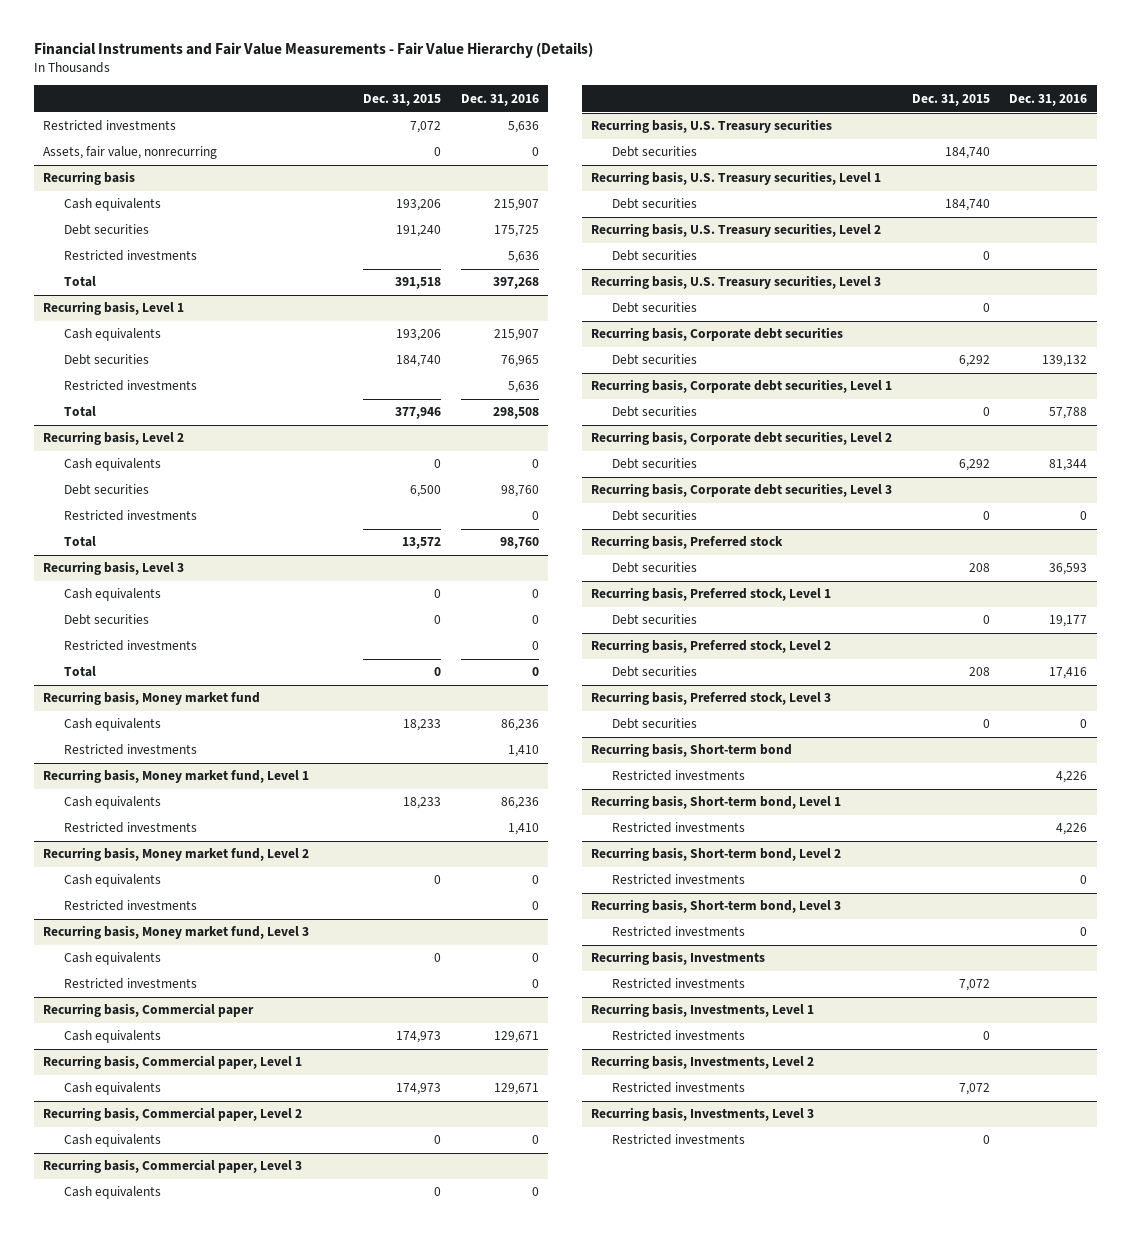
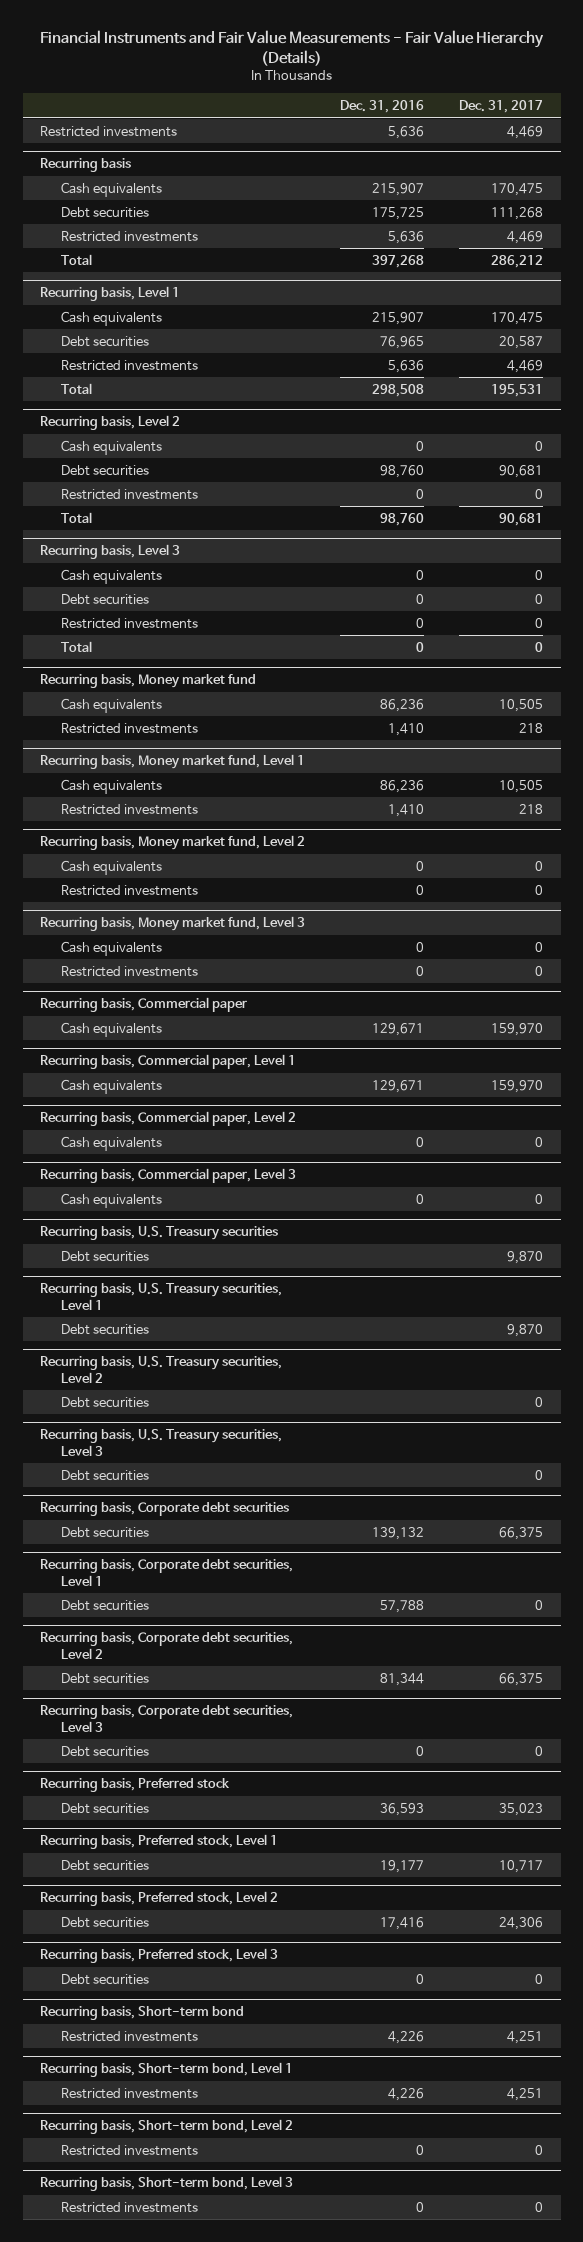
- | Dec. 31, 2015 | Dec. 31, 2016
+ | Dec. 31, 2016 | Dec. 31, 2017
- Assets, fair value, nonrecurring | 0 | 0
- Recurring basis, Investments
- Restricted investments | 7,072 |
- Recurring basis, Investments, Level 1
- Restricted investments | 0 |
- Recurring basis, Investments, Level 2
- Restricted investments | 7,072 |
- Recurring basis, Investments, Level 3
- Restricted investments | 0 |

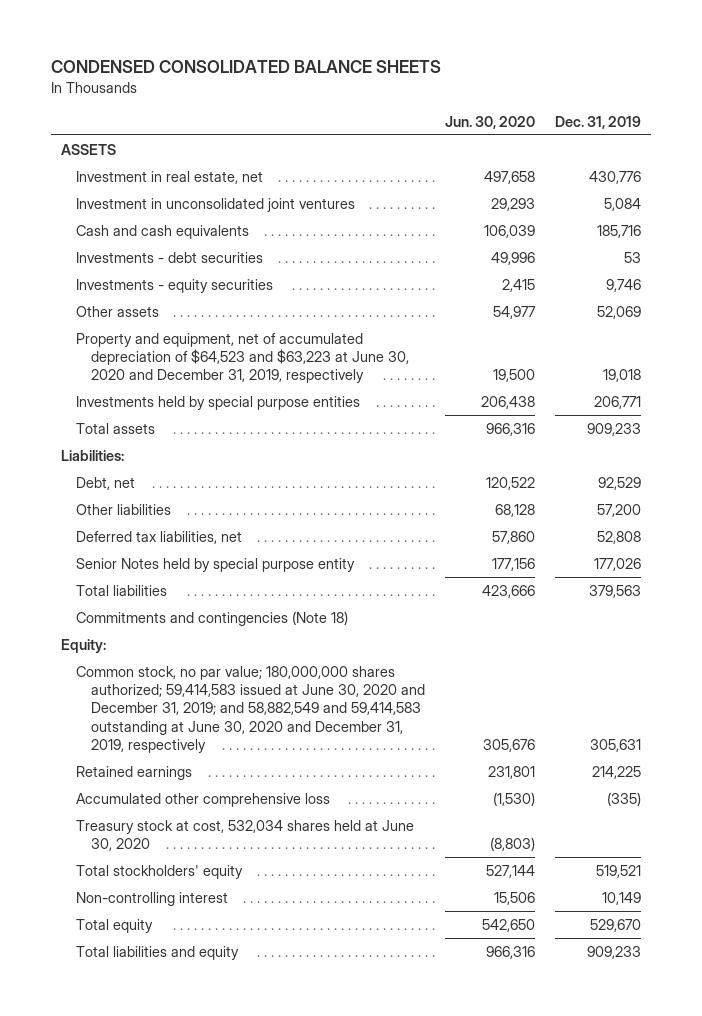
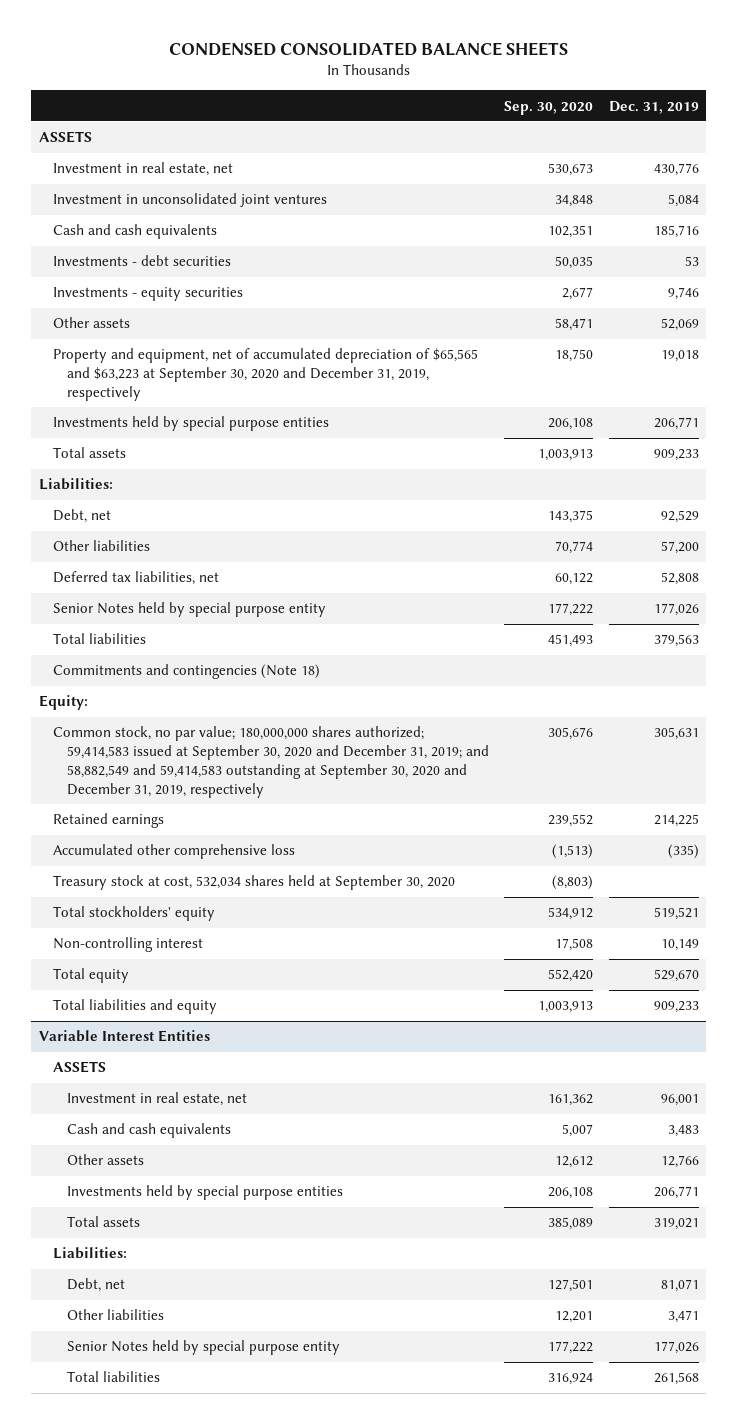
- | Jun. 30, 2020 | Dec. 31, 2019
+ | Sep. 30, 2020 | Dec. 31, 2019
- Property and equipment, net of accumulated depreciation of $64,523 and $63,223 at June 30, 2020 and December 31, 2019, respectively | 19,500 | 19,018
+ Property and equipment, net of accumulated depreciation of $65,565 and $63,223 at September 30, 2020 and December 31, 2019, respectively | 18,750 | 19,018
- Common stock, no par value; 180,000,000 shares authorized; 59,414,583 issued at June 30, 2020 and December 31, 2019; and 58,882,549 and 59,414,583 outstanding at June 30, 2020 and December 31, 2019, respectively | 305,676 | 305,631
+ Common stock, no par value; 180,000,000 shares authorized; 59,414,583 issued at September 30, 2020 and December 31, 2019; and 58,882,549 and 59,414,583 outstanding at September 30, 2020 and December 31, 2019, respectively | 305,676 | 305,631
- Treasury stock at cost, 532,034 shares held at June 30, 2020 | (8,803) |
+ Treasury stock at cost, 532,034 shares held at September 30, 2020 | (8,803) |
+ Variable Interest Entities
+ ASSETS
+ Investment in real estate, net | 161,362 | 96,001
+ Cash and cash equivalents | 5,007 | 3,483
+ Other assets | 12,612 | 12,766
+ Investments held by special purpose entities | 206,108 | 206,771
+ Total assets | 385,089 | 319,021
+ Liabilities:
+ Debt, net | 127,501 | 81,071
+ Other liabilities | 12,201 | 3,471
+ Senior Notes held by special purpose entity | 177,222 | 177,026
+ Total liabilities | 316,924 | 261,568

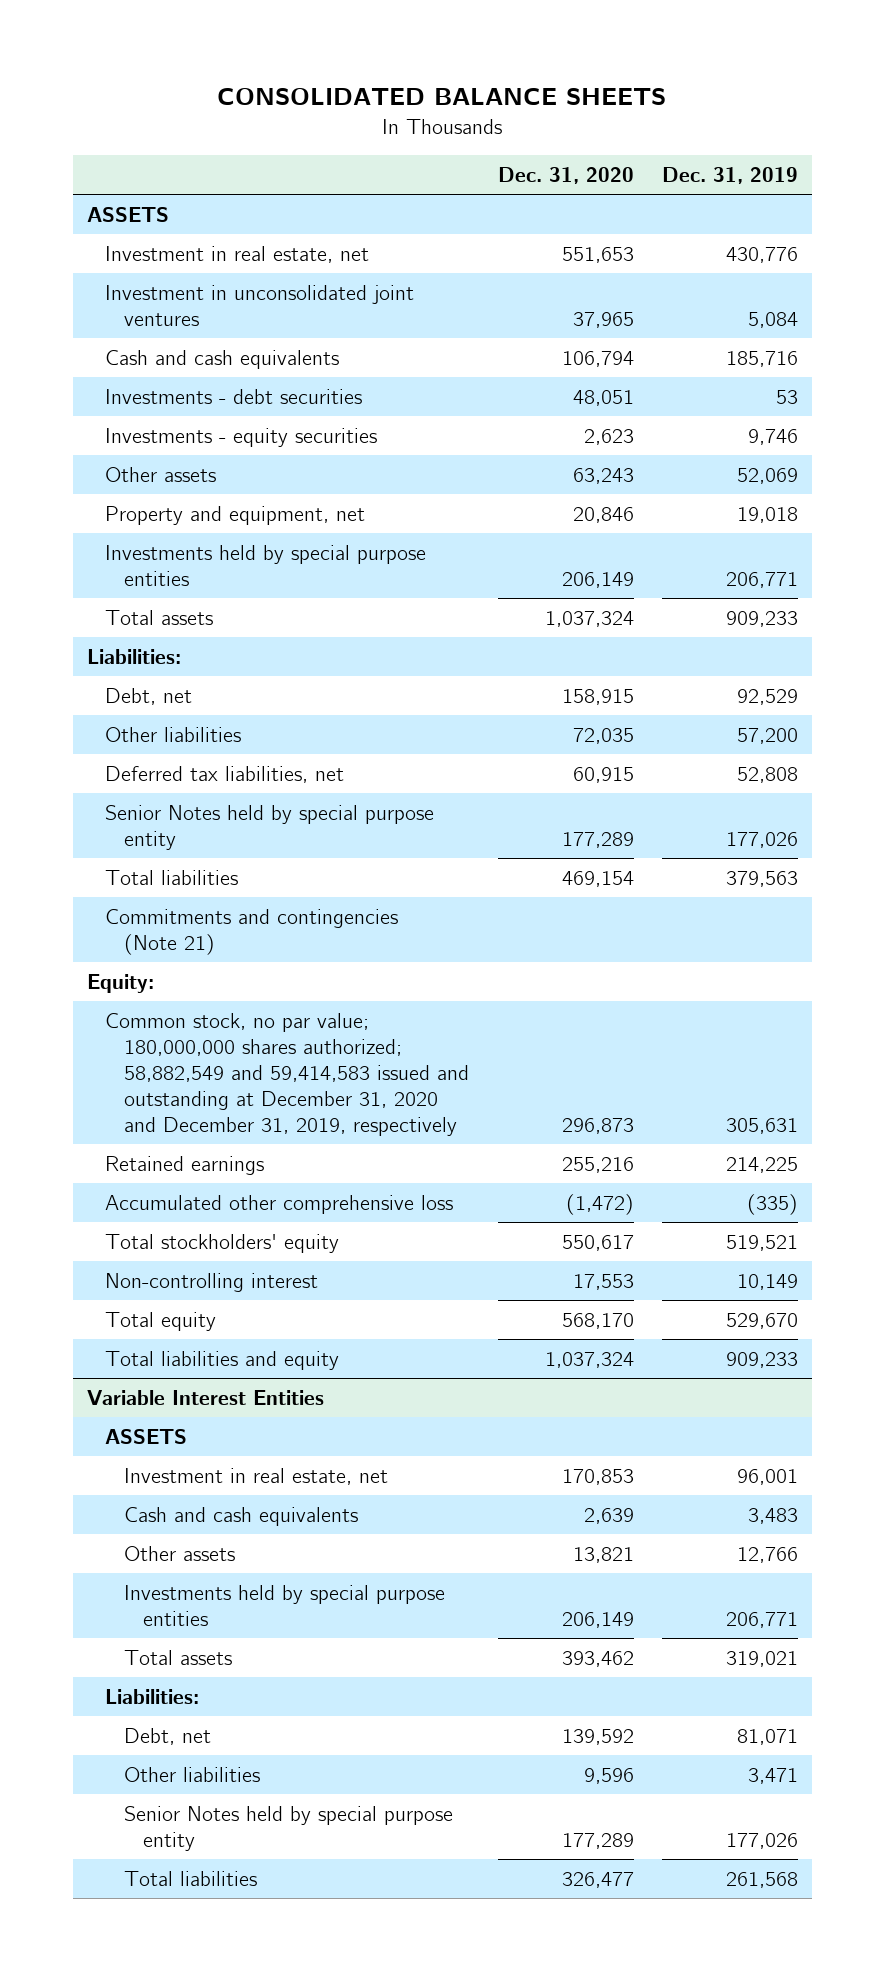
- CONDENSED CONSOLIDATED BALANCE SHEETS
+ CONSOLIDATED BALANCE SHEETS
- | Sep. 30, 2020 | Dec. 31, 2019
+ | Dec. 31, 2020 | Dec. 31, 2019
- Property and equipment, net of accumulated depreciation of $65,565 and $63,223 at September 30, 2020 and December 31, 2019, respectively | 18,750 | 19,018
+ Property and equipment, net | 20,846 | 19,018
- Commitments and contingencies (Note 18)
+ Commitments and contingencies (Note 21)
- Common stock, no par value; 180,000,000 shares authorized; 59,414,583 issued at September 30, 2020 and December 31, 2019; and 58,882,549 and 59,414,583 outstanding at September 30, 2020 and December 31, 2019, respectively | 305,676 | 305,631
+ Common stock, no par value; 180,000,000 shares authorized; 58,882,549 and 59,414,583 issued and outstanding at December 31, 2020 and December 31, 2019, respectively | 296,873 | 305,631
- Treasury stock at cost, 532,034 shares held at September 30, 2020 | (8,803) |

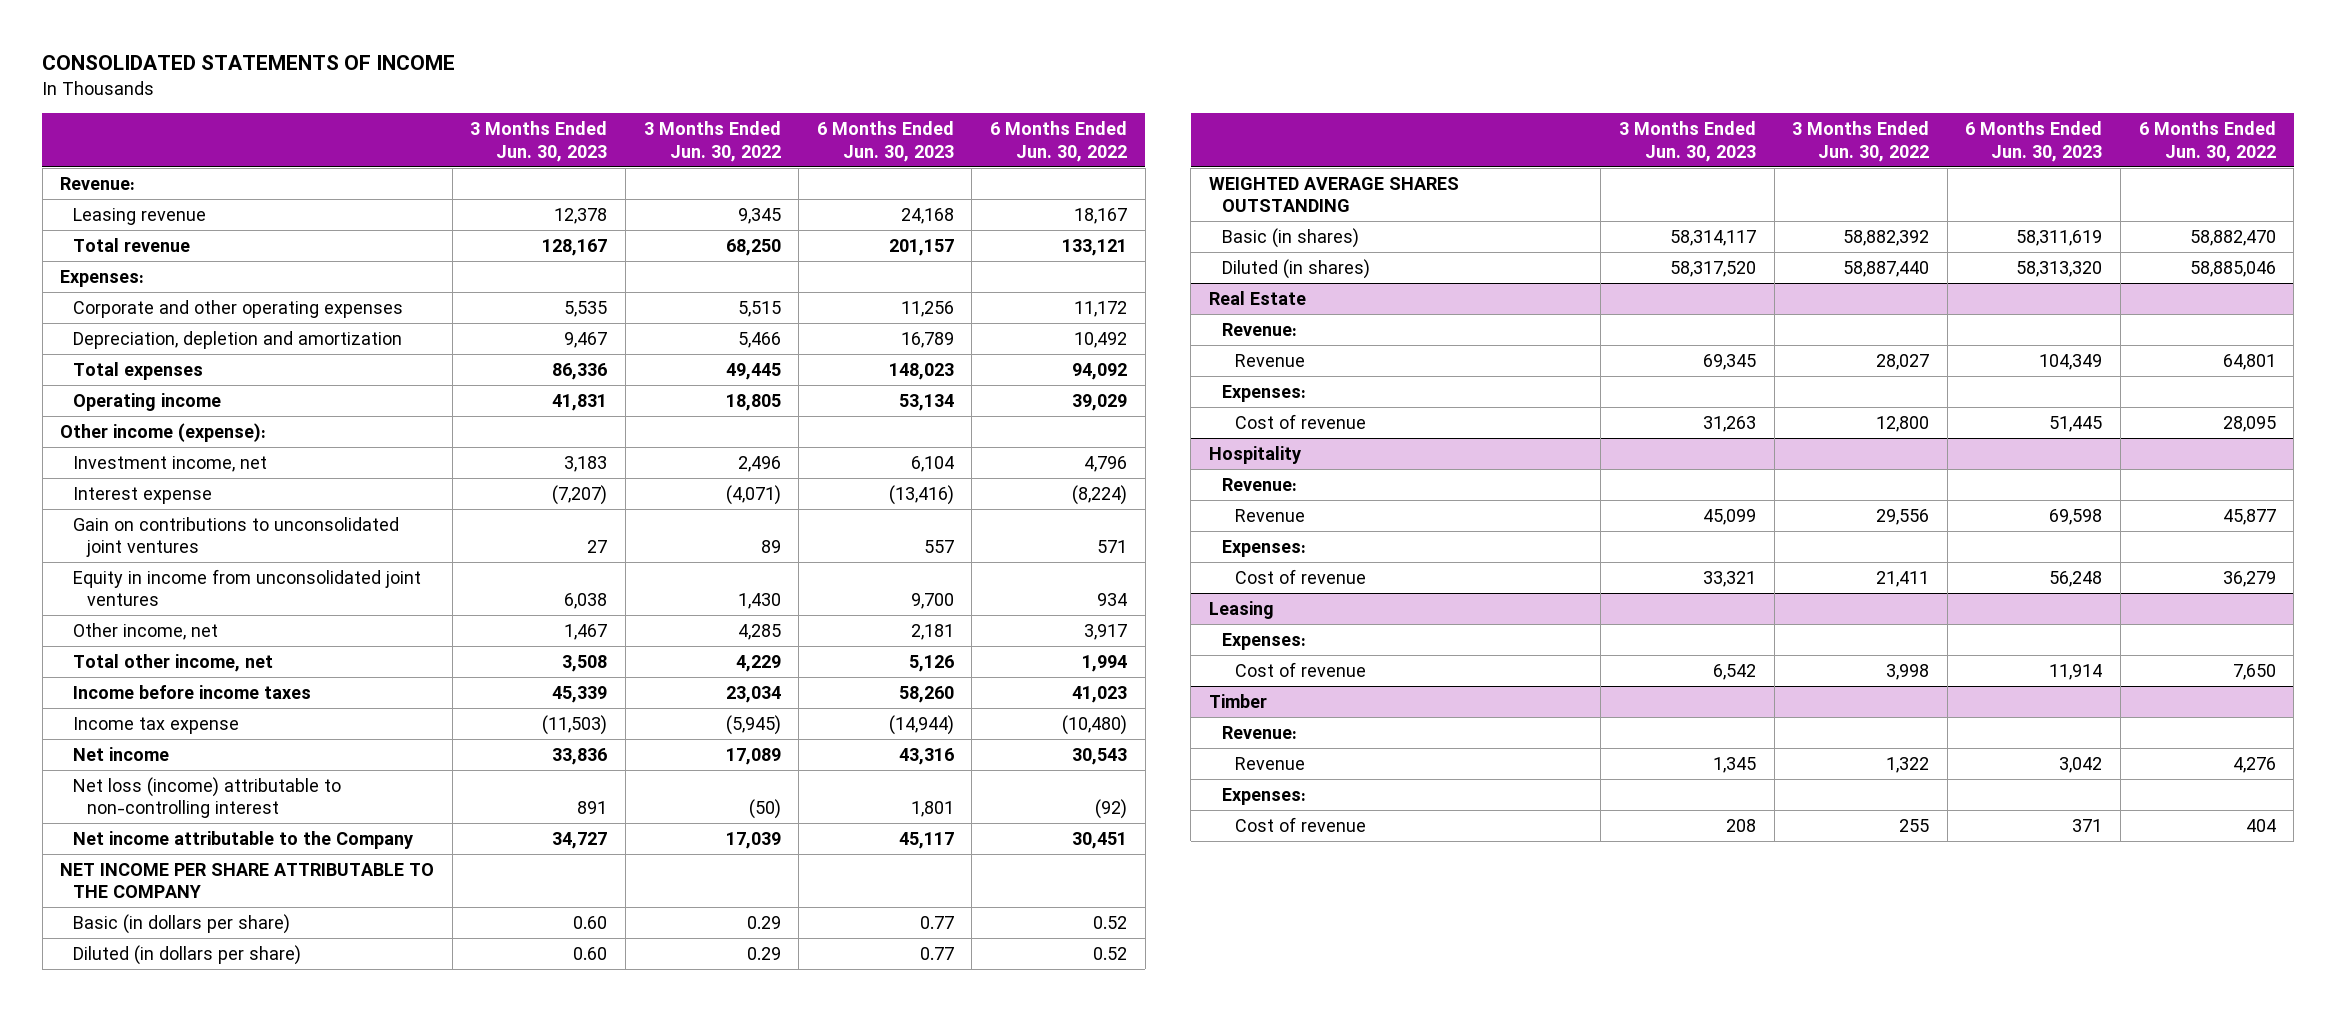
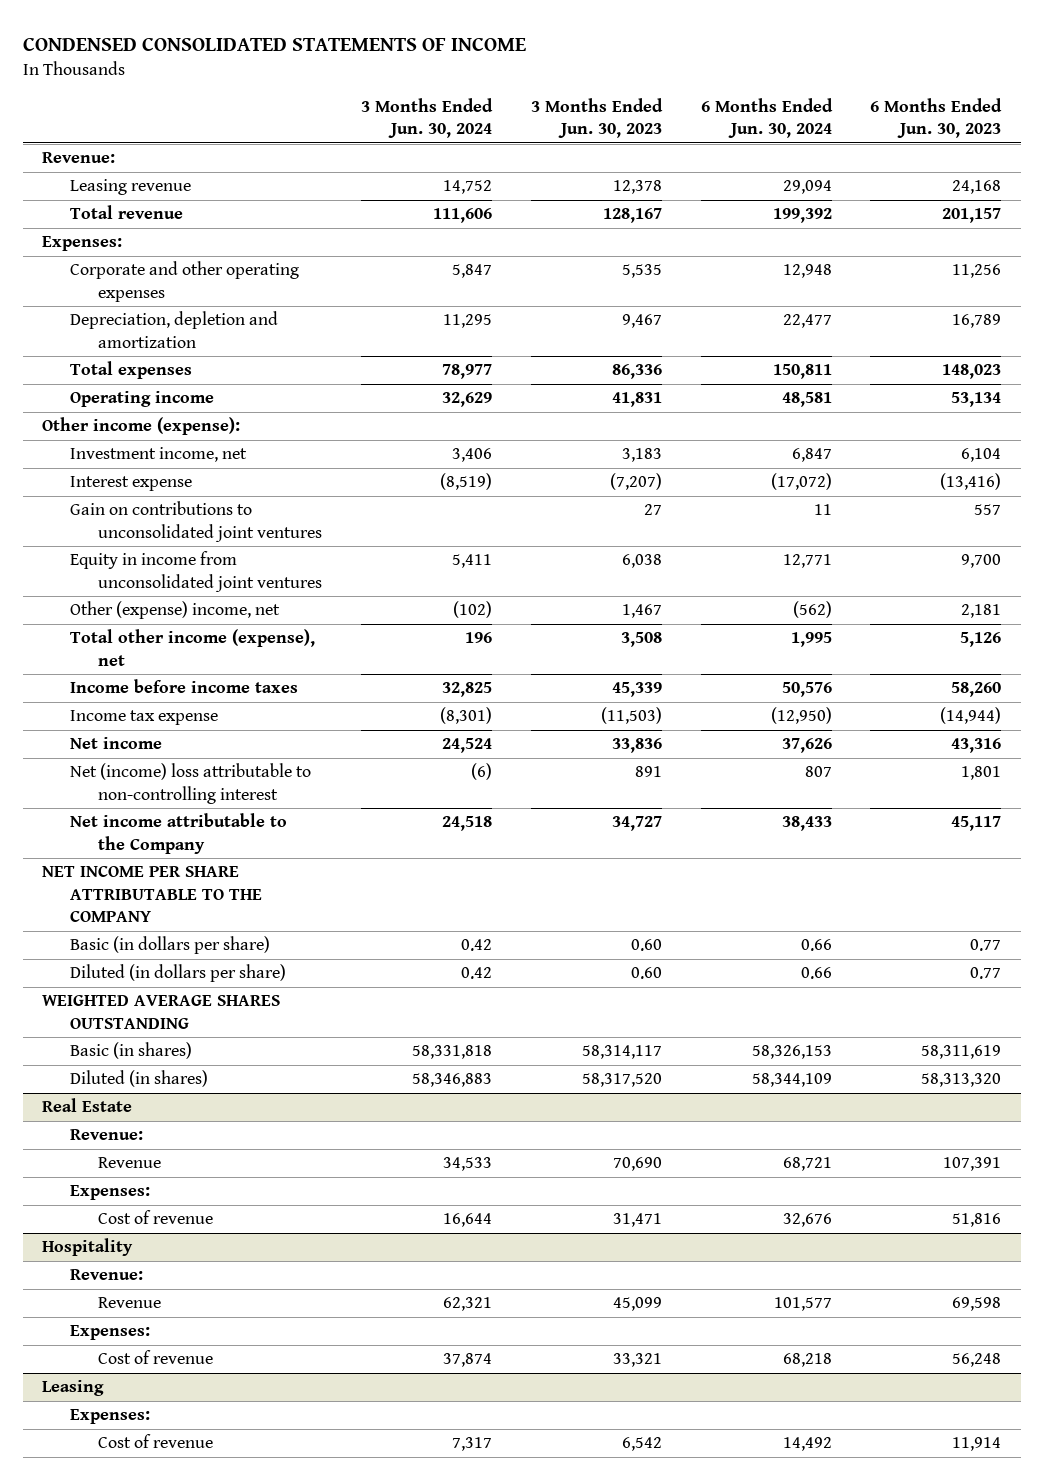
- CONSOLIDATED STATEMENTS OF INCOME
+ CONDENSED CONSOLIDATED STATEMENTS OF INCOME
- | 3 Months Ended Jun. 30, 2023 | 3 Months Ended Jun. 30, 2022 | 6 Months Ended Jun. 30, 2023 | 6 Months Ended Jun. 30, 2022
+ | 3 Months Ended Jun. 30, 2024 | 3 Months Ended Jun. 30, 2023 | 6 Months Ended Jun. 30, 2024 | 6 Months Ended Jun. 30, 2023
- Other income, net | 1,467 | 4,285 | 2,181 | 3,917
- Total other income, net | 3,508 | 4,229 | 5,126 | 1,994
+ Other (expense) income, net | (102) | 1,467 | (562) | 2,181
+ Total other income (expense), net | 196 | 3,508 | 1,995 | 5,126
- Net loss (income) attributable to non-controlling interest | 891 | (50) | 1,801 | (92)
+ Net (income) loss attributable to non-controlling interest | (6) | 891 | 807 | 1,801
@ Real Estate
- Revenue | 69,345 | 28,027 | 104,349 | 64,801
+ Revenue | 34,533 | 70,690 | 68,721 | 107,391
- Cost of revenue | 31,263 | 12,800 | 51,445 | 28,095
+ Cost of revenue | 16,644 | 31,471 | 32,676 | 51,816
- Timber
- Revenue:
- Revenue | 1,345 | 1,322 | 3,042 | 4,276
- Expenses:
- Cost of revenue | 208 | 255 | 371 | 404

